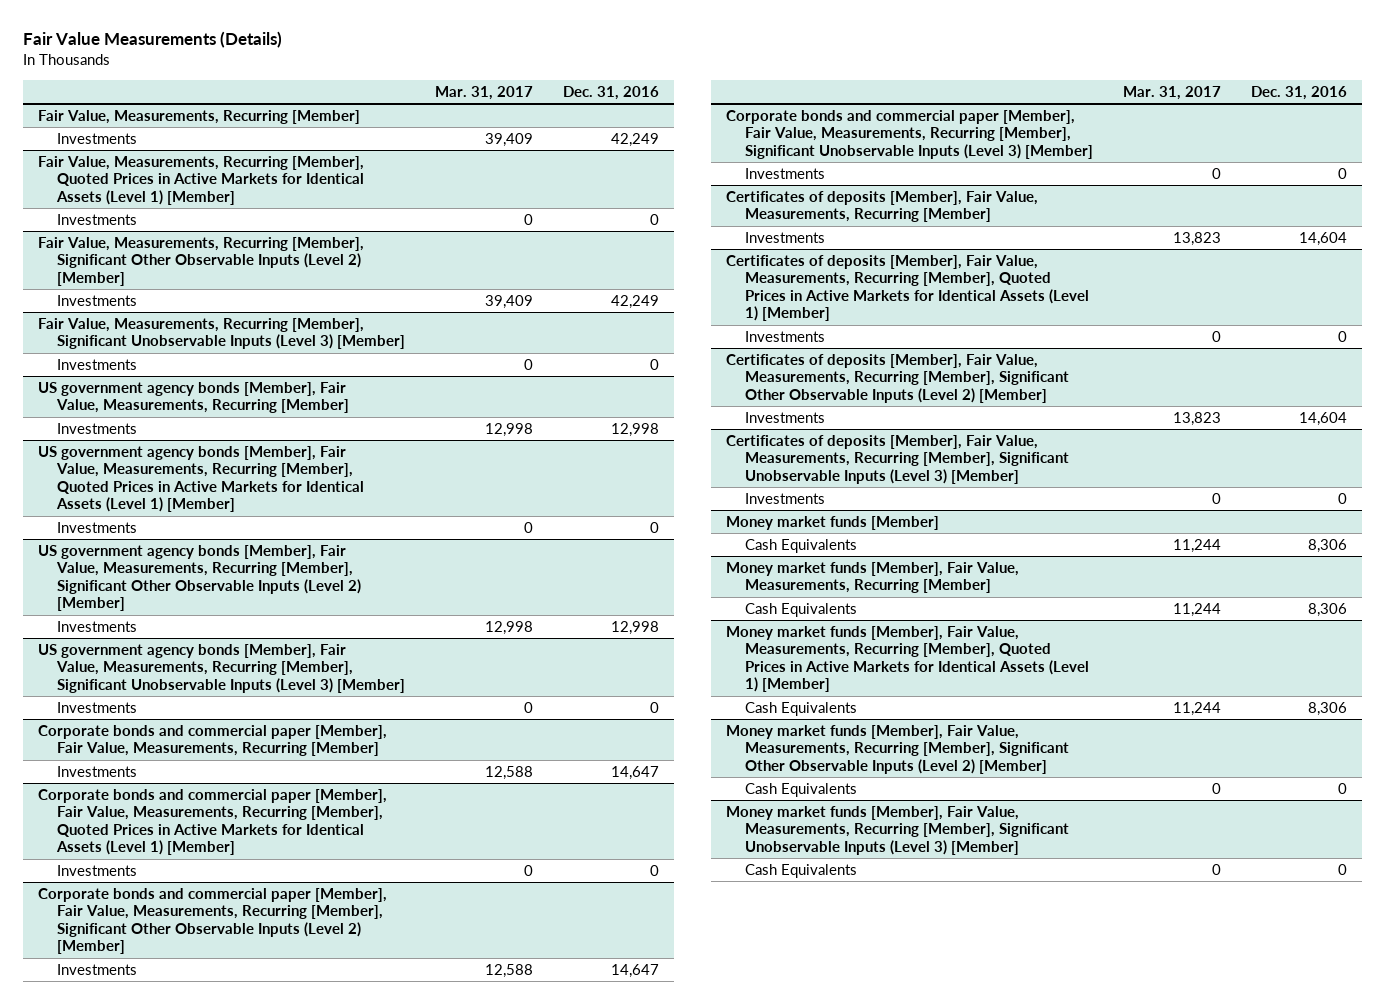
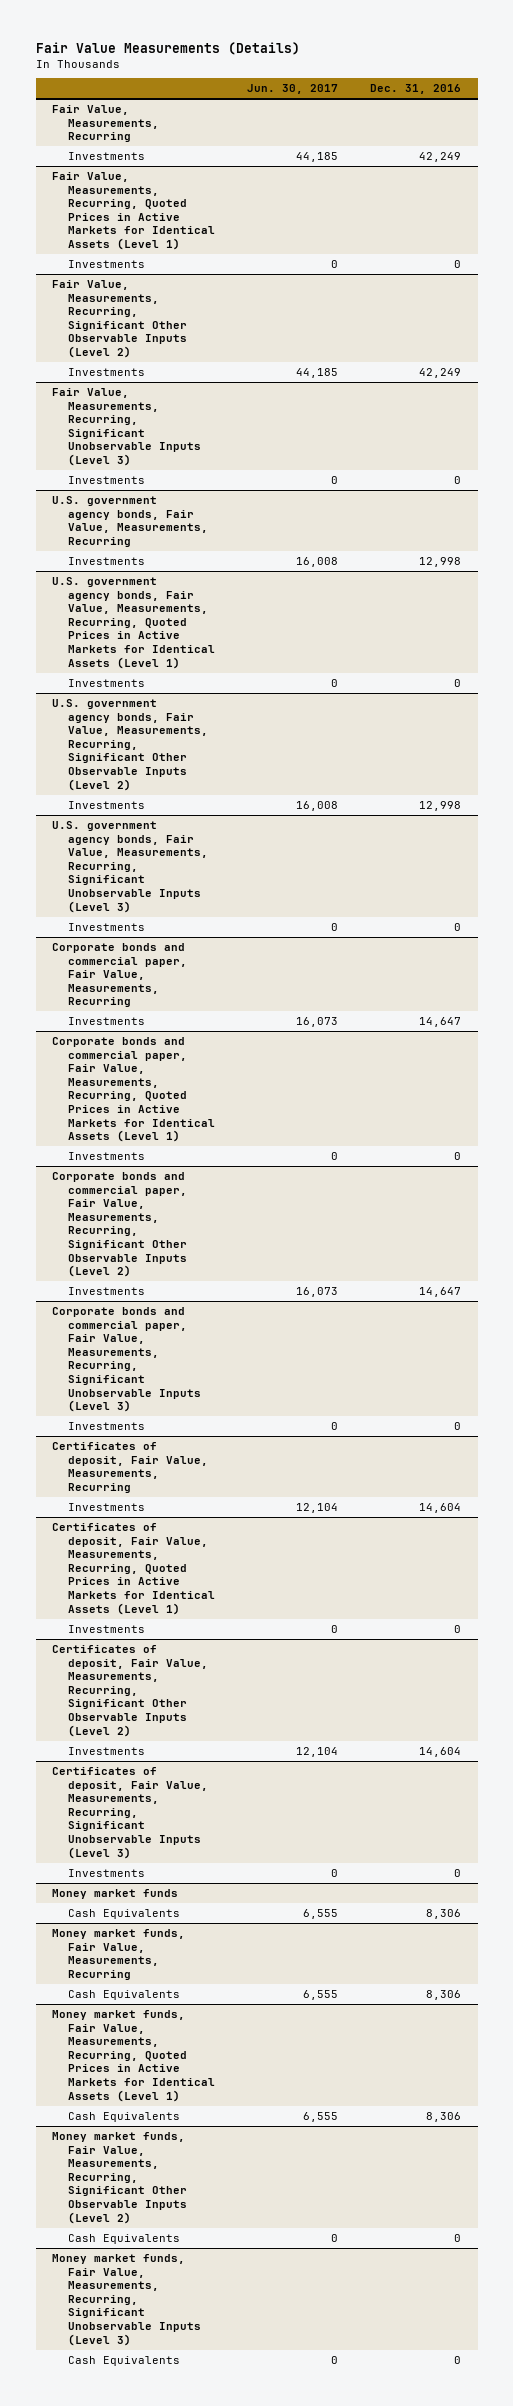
- | Mar. 31, 2017 | Dec. 31, 2016
+ | Jun. 30, 2017 | Dec. 31, 2016
- Fair Value, Measurements, Recurring [Member]
+ Fair Value, Measurements, Recurring
- Fair Value, Measurements, Recurring [Member], Quoted Prices in Active Markets for Identical Assets (Level 1) [Member]
+ Fair Value, Measurements, Recurring, Quoted Prices in Active Markets for Identical Assets (Level 1)
- Fair Value, Measurements, Recurring [Member], Significant Other Observable Inputs (Level 2) [Member]
+ Fair Value, Measurements, Recurring, Significant Other Observable Inputs (Level 2)
- Fair Value, Measurements, Recurring [Member], Significant Unobservable Inputs (Level 3) [Member]
+ Fair Value, Measurements, Recurring, Significant Unobservable Inputs (Level 3)
- US government agency bonds [Member], Fair Value, Measurements, Recurring [Member]
+ U.S. government agency bonds, Fair Value, Measurements, Recurring
- US government agency bonds [Member], Fair Value, Measurements, Recurring [Member], Quoted Prices in Active Markets for Identical Assets (Level 1) [Member]
+ U.S. government agency bonds, Fair Value, Measurements, Recurring, Quoted Prices in Active Markets for Identical Assets (Level 1)
- US government agency bonds [Member], Fair Value, Measurements, Recurring [Member], Significant Other Observable Inputs (Level 2) [Member]
+ U.S. government agency bonds, Fair Value, Measurements, Recurring, Significant Other Observable Inputs (Level 2)
- US government agency bonds [Member], Fair Value, Measurements, Recurring [Member], Significant Unobservable Inputs (Level 3) [Member]
+ U.S. government agency bonds, Fair Value, Measurements, Recurring, Significant Unobservable Inputs (Level 3)
- Corporate bonds and commercial paper [Member], Fair Value, Measurements, Recurring [Member]
+ Corporate bonds and commercial paper, Fair Value, Measurements, Recurring
- Corporate bonds and commercial paper [Member], Fair Value, Measurements, Recurring [Member], Quoted Prices in Active Markets for Identical Assets (Level 1) [Member]
+ Corporate bonds and commercial paper, Fair Value, Measurements, Recurring, Quoted Prices in Active Markets for Identical Assets (Level 1)
- Corporate bonds and commercial paper [Member], Fair Value, Measurements, Recurring [Member], Significant Other Observable Inputs (Level 2) [Member]
+ Corporate bonds and commercial paper, Fair Value, Measurements, Recurring, Significant Other Observable Inputs (Level 2)
- Corporate bonds and commercial paper [Member], Fair Value, Measurements, Recurring [Member], Significant Unobservable Inputs (Level 3) [Member]
+ Corporate bonds and commercial paper, Fair Value, Measurements, Recurring, Significant Unobservable Inputs (Level 3)
- Certificates of deposits [Member], Fair Value, Measurements, Recurring [Member]
+ Certificates of deposit, Fair Value, Measurements, Recurring
- Certificates of deposits [Member], Fair Value, Measurements, Recurring [Member], Quoted Prices in Active Markets for Identical Assets (Level 1) [Member]
+ Certificates of deposit, Fair Value, Measurements, Recurring, Quoted Prices in Active Markets for Identical Assets (Level 1)
- Certificates of deposits [Member], Fair Value, Measurements, Recurring [Member], Significant Other Observable Inputs (Level 2) [Member]
+ Certificates of deposit, Fair Value, Measurements, Recurring, Significant Other Observable Inputs (Level 2)
- Certificates of deposits [Member], Fair Value, Measurements, Recurring [Member], Significant Unobservable Inputs (Level 3) [Member]
+ Certificates of deposit, Fair Value, Measurements, Recurring, Significant Unobservable Inputs (Level 3)
- Money market funds [Member]
+ Money market funds
- Money market funds [Member], Fair Value, Measurements, Recurring [Member]
+ Money market funds, Fair Value, Measurements, Recurring
- Money market funds [Member], Fair Value, Measurements, Recurring [Member], Quoted Prices in Active Markets for Identical Assets (Level 1) [Member]
+ Money market funds, Fair Value, Measurements, Recurring, Quoted Prices in Active Markets for Identical Assets (Level 1)
- Money market funds [Member], Fair Value, Measurements, Recurring [Member], Significant Other Observable Inputs (Level 2) [Member]
+ Money market funds, Fair Value, Measurements, Recurring, Significant Other Observable Inputs (Level 2)
- Money market funds [Member], Fair Value, Measurements, Recurring [Member], Significant Unobservable Inputs (Level 3) [Member]
+ Money market funds, Fair Value, Measurements, Recurring, Significant Unobservable Inputs (Level 3)

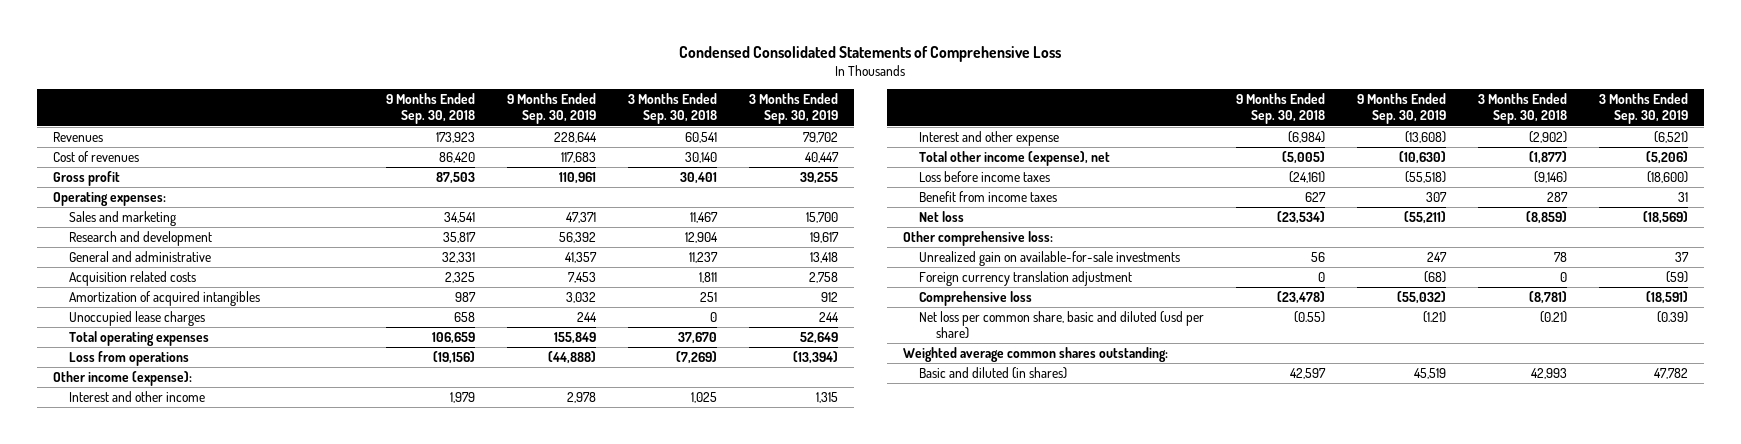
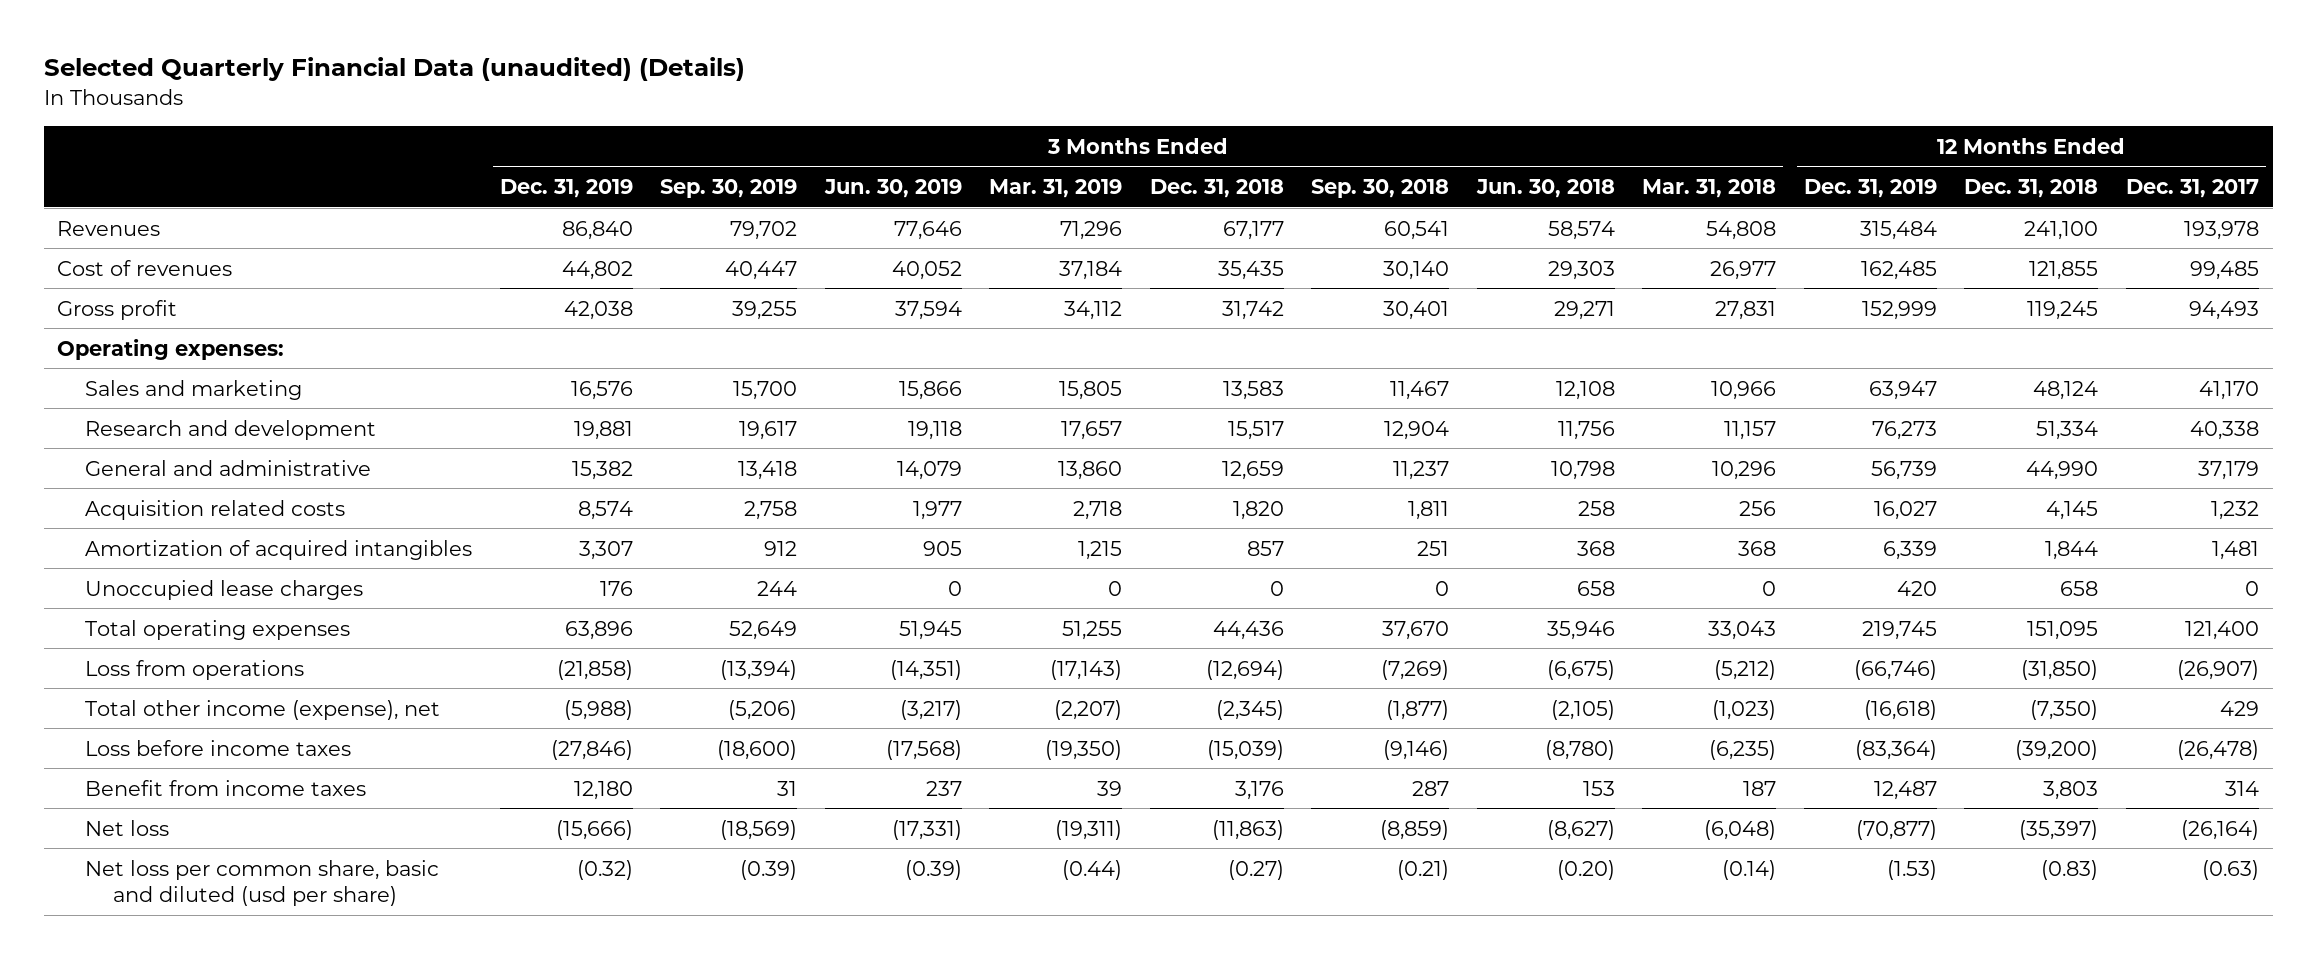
- Condensed Consolidated Statements of Comprehensive Loss
+ Selected Quarterly Financial Data (unaudited) (Details)
- | 9 Months Ended Sep. 30, 2018 | 9 Months Ended Sep. 30, 2019 | 3 Months Ended Sep. 30, 2018 | 3 Months Ended Sep. 30, 2019
+ | 3 Months Ended Dec. 31, 2019 | 3 Months Ended Sep. 30, 2019 | 3 Months Ended Jun. 30, 2019 | 3 Months Ended Mar. 31, 2019 | 3 Months Ended Dec. 31, 2018 | 3 Months Ended Sep. 30, 2018 | 3 Months Ended Jun. 30, 2018 | 3 Months Ended Mar. 31, 2018 | 12 Months Ended Dec. 31, 2019 | 12 Months Ended Dec. 31, 2018 | 12 Months Ended Dec. 31, 2017
- Other income (expense):
- Interest and other income | 1,979 | 2,978 | 1,025 | 1,315
- Interest and other expense | (6,984) | (13,608) | (2,902) | (6,521)
- Other comprehensive loss:
- Unrealized gain on available-for-sale investments | 56 | 247 | 78 | 37
- Foreign currency translation adjustment | 0 | (68) | 0 | (59)
- Comprehensive loss | (23,478) | (55,032) | (8,781) | (18,591)
- Weighted average common shares outstanding:
- Basic and diluted (in shares) | 42,597 | 45,519 | 42,993 | 47,782

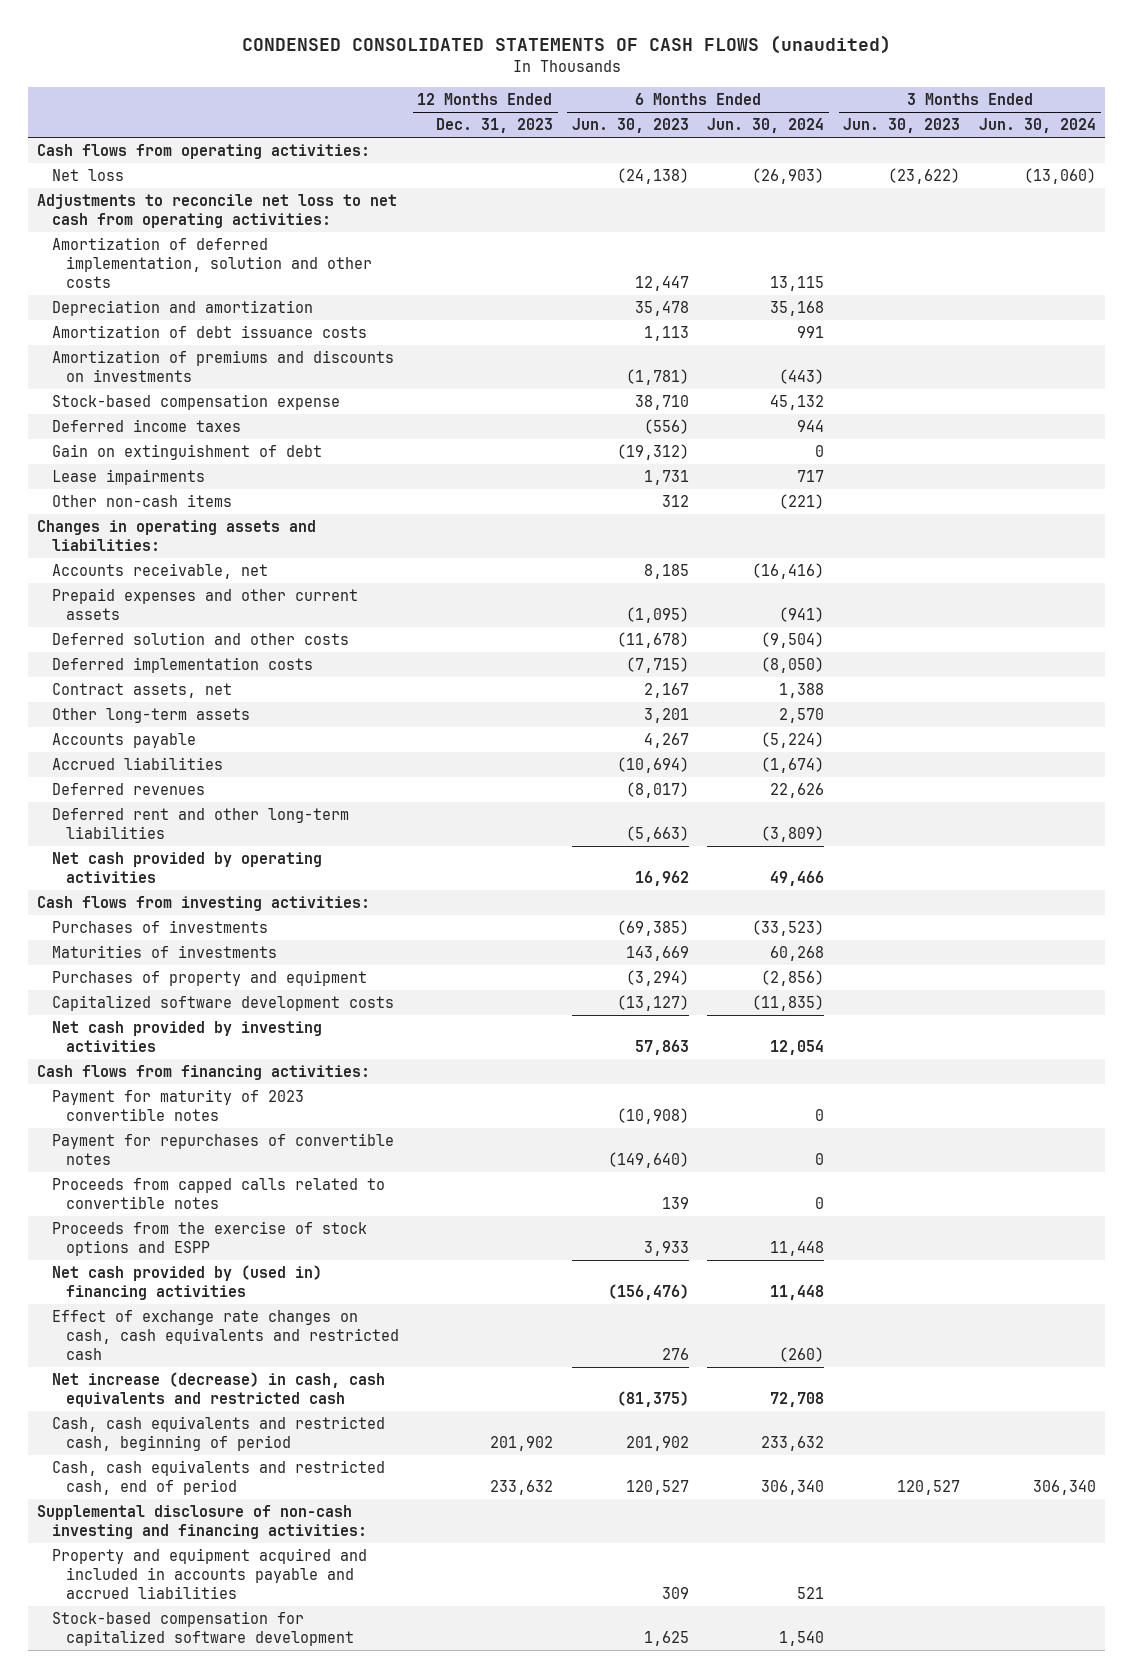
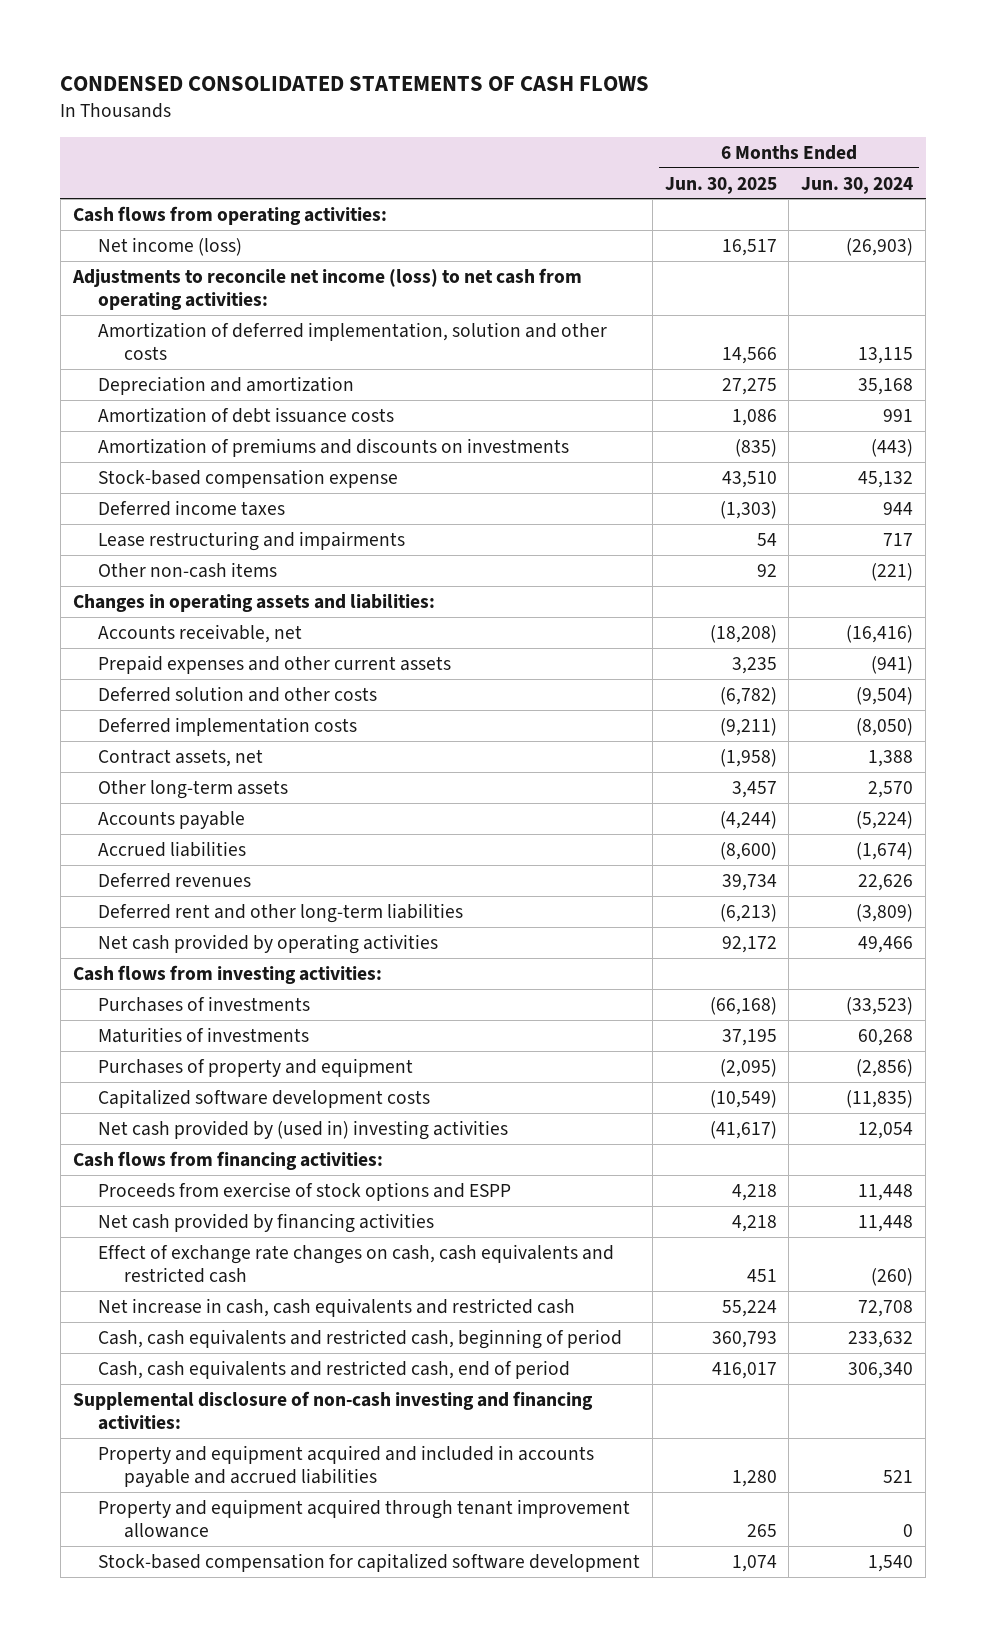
- CONDENSED CONSOLIDATED STATEMENTS OF CASH FLOWS (unaudited)
+ CONDENSED CONSOLIDATED STATEMENTS OF CASH FLOWS
- | 12 Months Ended Dec. 31, 2023 | 6 Months Ended Jun. 30, 2023 | 6 Months Ended Jun. 30, 2024 | 3 Months Ended Jun. 30, 2023 | 3 Months Ended Jun. 30, 2024
+ | 6 Months Ended Jun. 30, 2025 | 6 Months Ended Jun. 30, 2024
- Net loss | | (24,138) | (26,903) | (23,622) | (13,060)
- Adjustments to reconcile net loss to net cash from operating activities:
+ Net income (loss) | 16,517 | (26,903)
+ Adjustments to reconcile net income (loss) to net cash from operating activities:
- Gain on extinguishment of debt | | (19,312) | 0 | |
- Lease impairments | | 1,731 | 717 | |
+ Lease restructuring and impairments | 54 | 717
- Net cash provided by investing activities | | 57,863 | 12,054 | |
+ Net cash provided by (used in) investing activities | (41,617) | 12,054
- Payment for maturity of 2023 convertible notes | | (10,908) | 0 | |
- Payment for repurchases of convertible notes | | (149,640) | 0 | |
- Proceeds from capped calls related to convertible notes | | 139 | 0 | |
- Proceeds from the exercise of stock options and ESPP | | 3,933 | 11,448 | |
- Net cash provided by (used in) financing activities | | (156,476) | 11,448 | |
+ Proceeds from exercise of stock options and ESPP | 4,218 | 11,448
+ Net cash provided by financing activities | 4,218 | 11,448
- Net increase (decrease) in cash, cash equivalents and restricted cash | | (81,375) | 72,708 | |
+ Net increase in cash, cash equivalents and restricted cash | 55,224 | 72,708
+ Property and equipment acquired through tenant improvement allowance | 265 | 0

